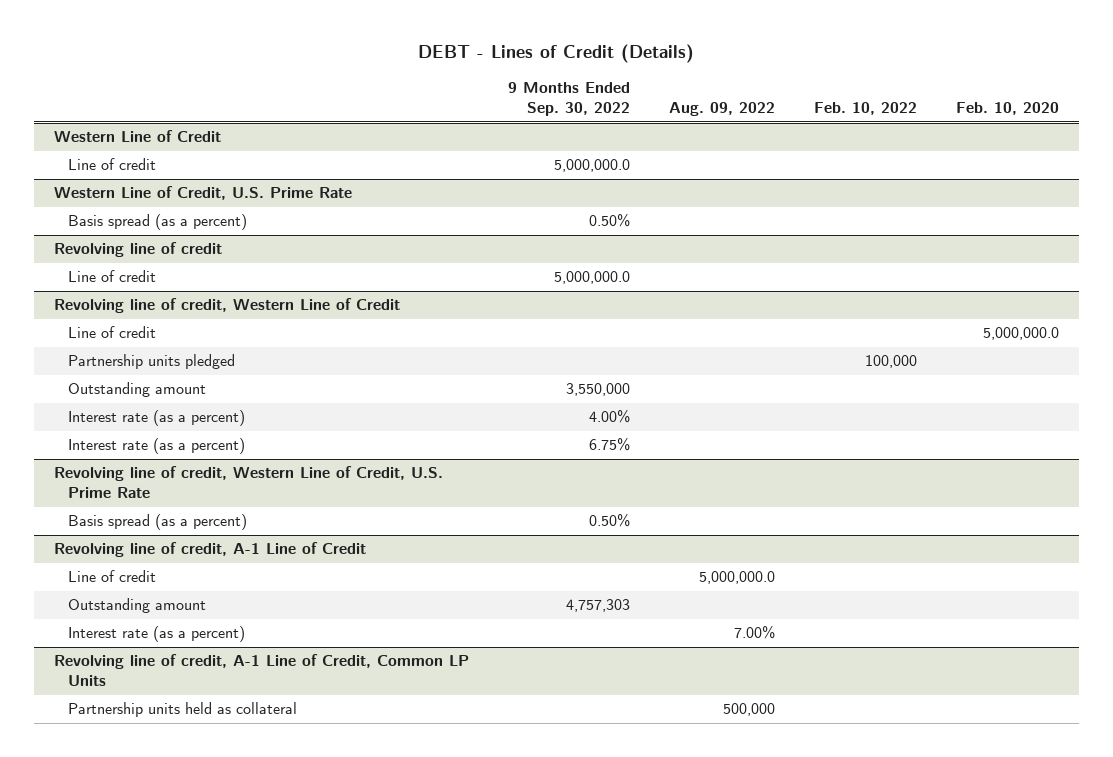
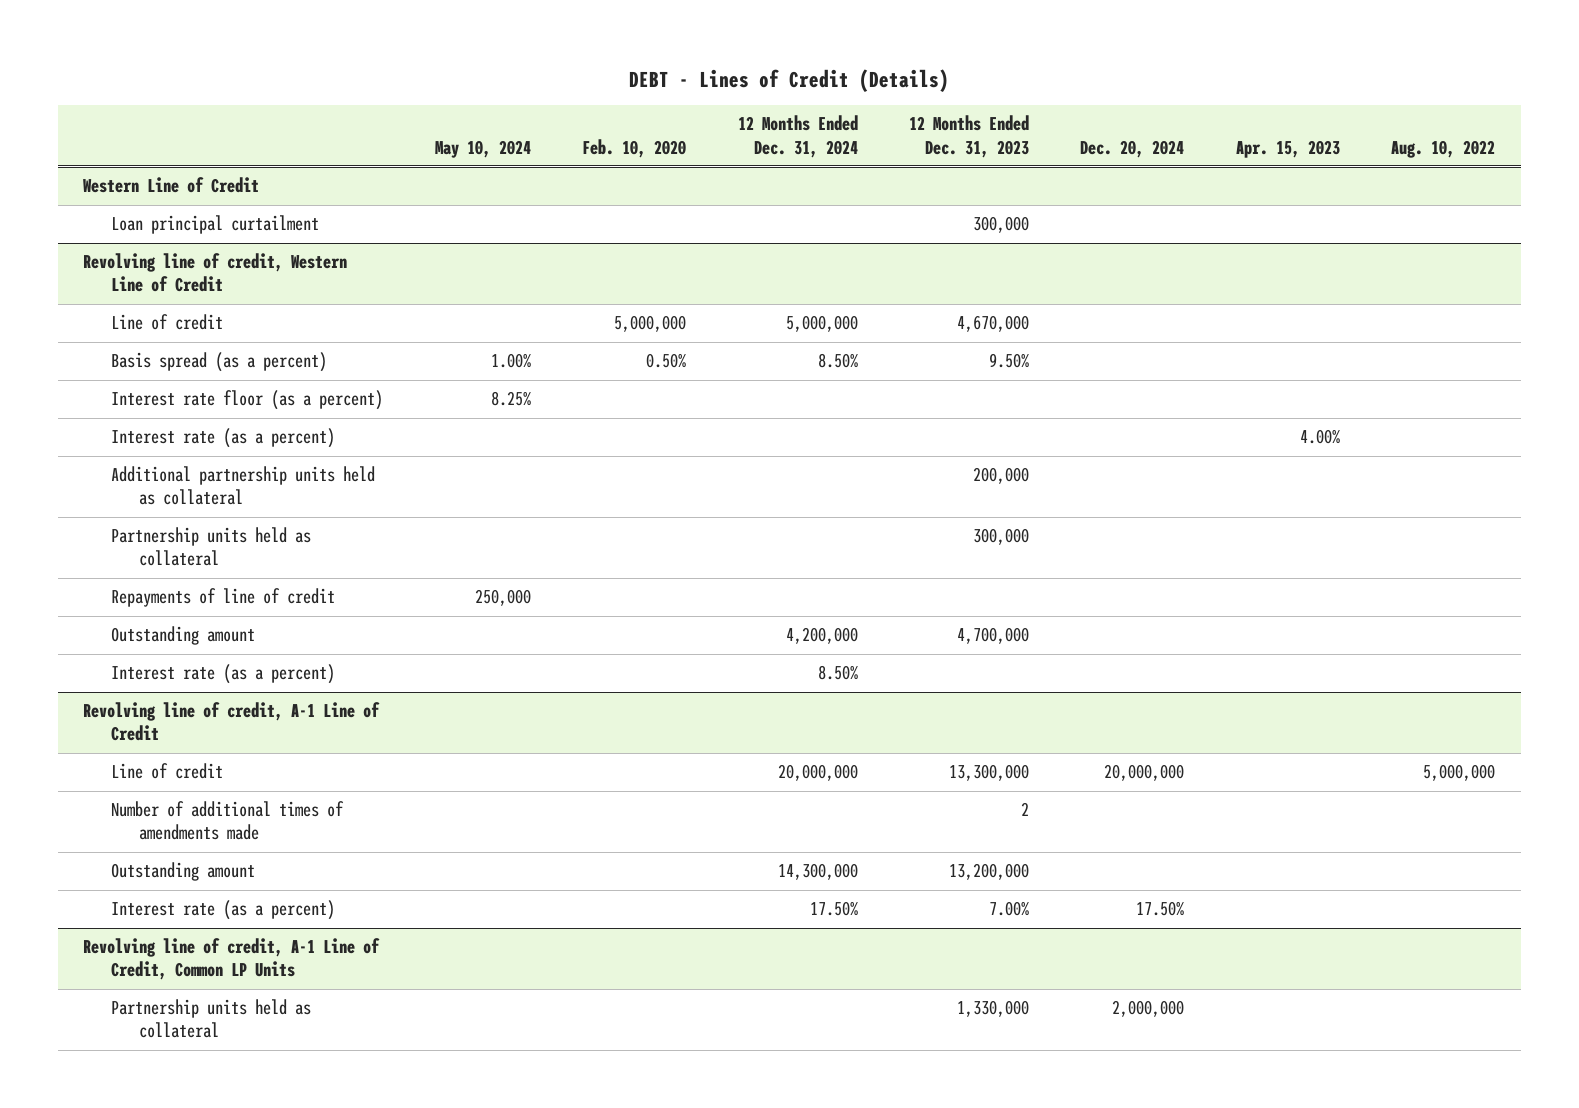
- | 9 Months Ended Sep. 30, 2022 | Aug. 09, 2022 | Feb. 10, 2022 | Feb. 10, 2020
+ | May 10, 2024 | Feb. 10, 2020 | 12 Months Ended Dec. 31, 2024 | 12 Months Ended Dec. 31, 2023 | Dec. 20, 2024 | Apr. 15, 2023 | Aug. 10, 2022
@ Western Line of Credit
- Line of credit | 5,000,000.0 | | |
- Western Line of Credit, U.S. Prime Rate
- Basis spread (as a percent) | 0.50% | | |
- Revolving line of credit
- Line of credit | 5,000,000.0 | | |
@ Western Line of Credit
+ Loan principal curtailment | | | | 300,000 | | |
@ Revolving line of credit, Western Line of Credit
- Line of credit | | | | 5,000,000.0
- Partnership units pledged | | | 100,000 |
+ Line of credit | | 5,000,000 | 5,000,000 | 4,670,000 | | |
+ Basis spread (as a percent) | 1.00% | 0.50% | 8.50% | 9.50% | | |
+ Interest rate floor (as a percent) | 8.25% | | | | | |
+ Additional partnership units held as collateral | | | | 200,000 | | |
+ Partnership units held as collateral | | | | 300,000 | | |
+ Repayments of line of credit | 250,000 | | | | | |
moved down: Outstanding amount | | | 4,200,000 | 4,700,000 | | |
- Revolving line of credit, Western Line of Credit, U.S. Prime Rate
- Basis spread (as a percent) | 0.50% | | |
@ Revolving line of credit, A-1 Line of Credit
+ Number of additional times of amendments made | | | | 2 | | |

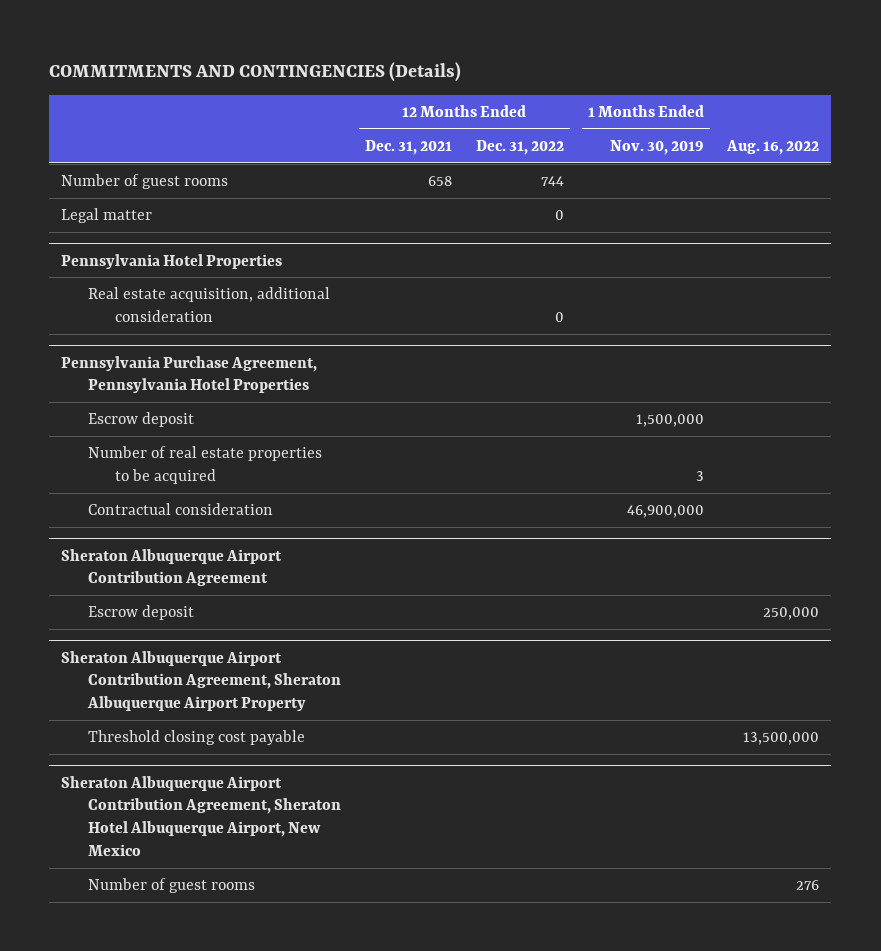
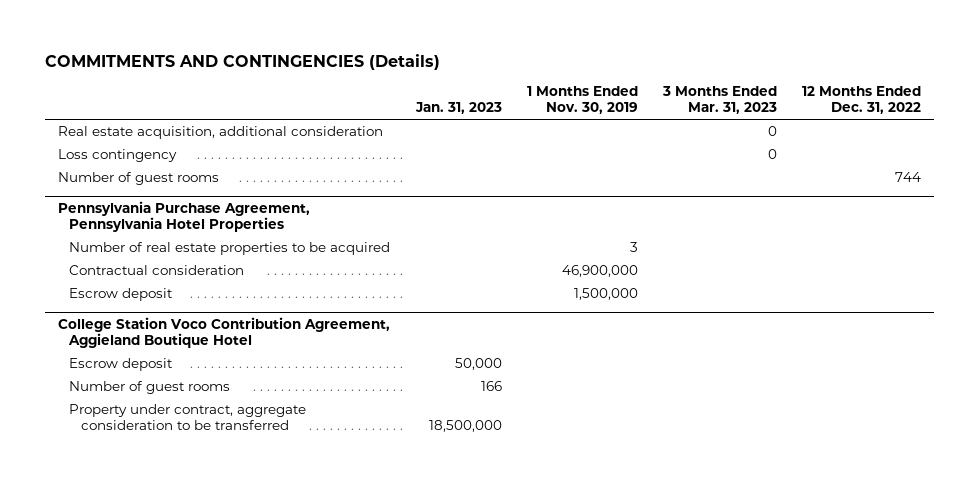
- | 12 Months Ended Dec. 31, 2021 | 12 Months Ended Dec. 31, 2022 | 1 Months Ended Nov. 30, 2019 | Aug. 16, 2022
+ | Jan. 31, 2023 | 1 Months Ended Nov. 30, 2019 | 3 Months Ended Mar. 31, 2023 | 12 Months Ended Dec. 31, 2022
+ Real estate acquisition, additional consideration | | | 0 |
+ Loss contingency | | | 0 |
- Legal matter | | 0 | |
- Pennsylvania Hotel Properties
- Real estate acquisition, additional consideration | | 0 | |
- Sheraton Albuquerque Airport Contribution Agreement
- Escrow deposit | | | | 250,000
- Sheraton Albuquerque Airport Contribution Agreement, Sheraton Albuquerque Airport Property
- Threshold closing cost payable | | | | 13,500,000
- Sheraton Albuquerque Airport Contribution Agreement, Sheraton Hotel Albuquerque Airport, New Mexico
- Number of guest rooms | | | | 276
@ Pennsylvania Purchase Agreement, Pennsylvania Hotel Properties
moved down: Escrow deposit | | 1,500,000 | |
+ College Station Voco Contribution Agreement, Aggieland Boutique Hotel
+ Escrow deposit | 50,000 | | |
+ Number of guest rooms | 166 | | |
+ Property under contract, aggregate consideration to be transferred | 18,500,000 | | |

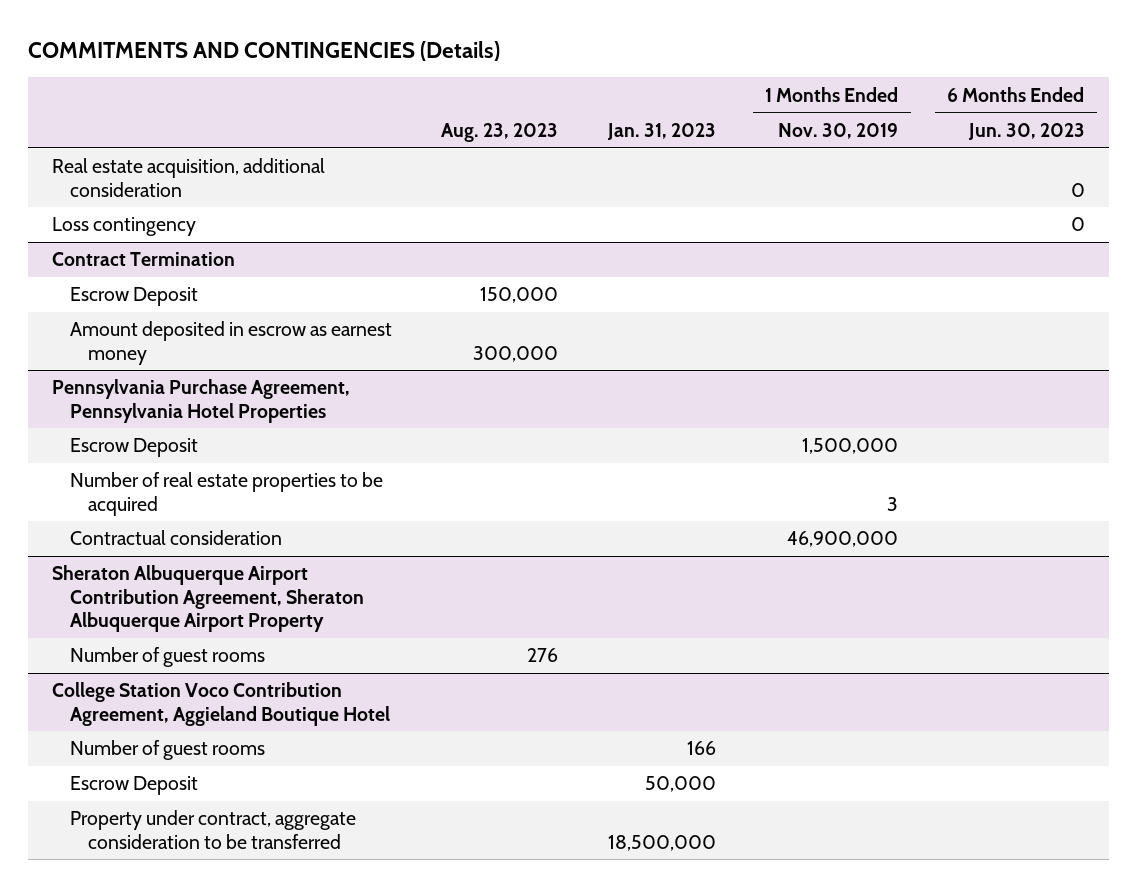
- | Jan. 31, 2023 | 1 Months Ended Nov. 30, 2019 | 3 Months Ended Mar. 31, 2023 | 12 Months Ended Dec. 31, 2022
+ | Aug. 23, 2023 | Jan. 31, 2023 | 1 Months Ended Nov. 30, 2019 | 6 Months Ended Jun. 30, 2023
- Number of guest rooms | | | | 744
+ Contract Termination
+ Escrow Deposit | 150,000 | | |
+ Amount deposited in escrow as earnest money | 300,000 | | |
@ Pennsylvania Purchase Agreement, Pennsylvania Hotel Properties
+ Escrow Deposit | | | 1,500,000 |
- Escrow deposit | | 1,500,000 | |
+ Sheraton Albuquerque Airport Contribution Agreement, Sheraton Albuquerque Airport Property
+ Number of guest rooms | 276 | | |
@ College Station Voco Contribution Agreement, Aggieland Boutique Hotel
- Escrow deposit | 50,000 | | |
+ Escrow Deposit | | 50,000 | |

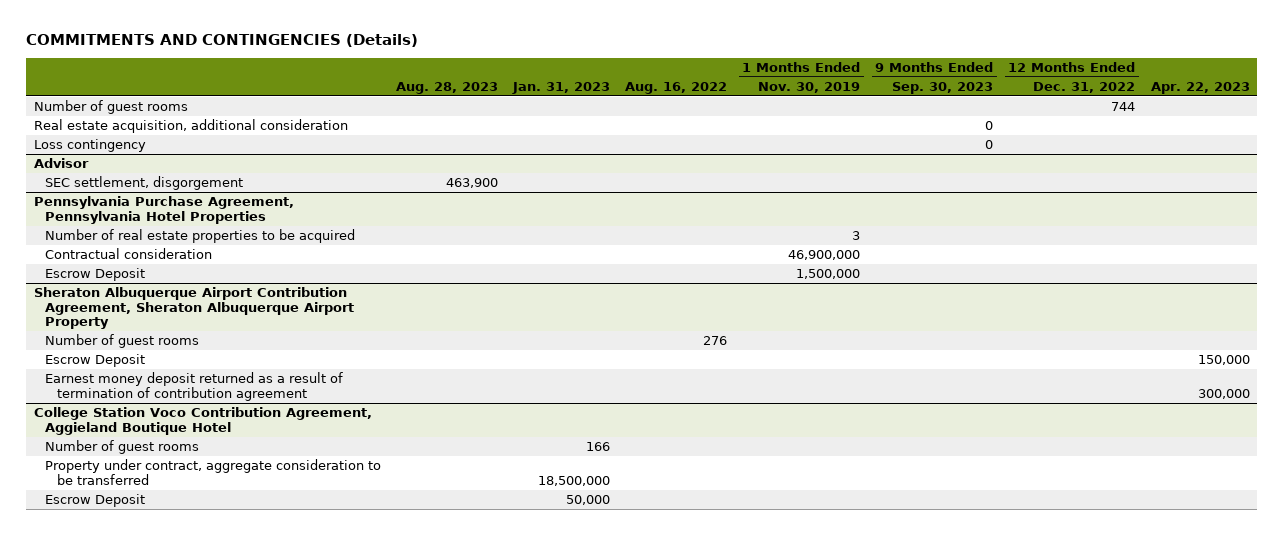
- | Aug. 23, 2023 | Jan. 31, 2023 | 1 Months Ended Nov. 30, 2019 | 6 Months Ended Jun. 30, 2023
+ | Aug. 28, 2023 | Jan. 31, 2023 | Aug. 16, 2022 | 1 Months Ended Nov. 30, 2019 | 9 Months Ended Sep. 30, 2023 | 12 Months Ended Dec. 31, 2022 | Apr. 22, 2023
+ Number of guest rooms | | | | | | 744 |
- Contract Termination
- Escrow Deposit | 150,000 | | |
- Amount deposited in escrow as earnest money | 300,000 | | |
+ Advisor
+ SEC settlement, disgorgement | 463,900 | | | | | |
@ Pennsylvania Purchase Agreement, Pennsylvania Hotel Properties
moved down: Escrow Deposit | | | | 1,500,000 | | |
@ Sheraton Albuquerque Airport Contribution Agreement, Sheraton Albuquerque Airport Property
+ Escrow Deposit | | | | | | | 150,000
+ Earnest money deposit returned as a result of termination of contribution agreement | | | | | | | 300,000
@ College Station Voco Contribution Agreement, Aggieland Boutique Hotel
moved down: Escrow Deposit | | 50,000 | | | | |

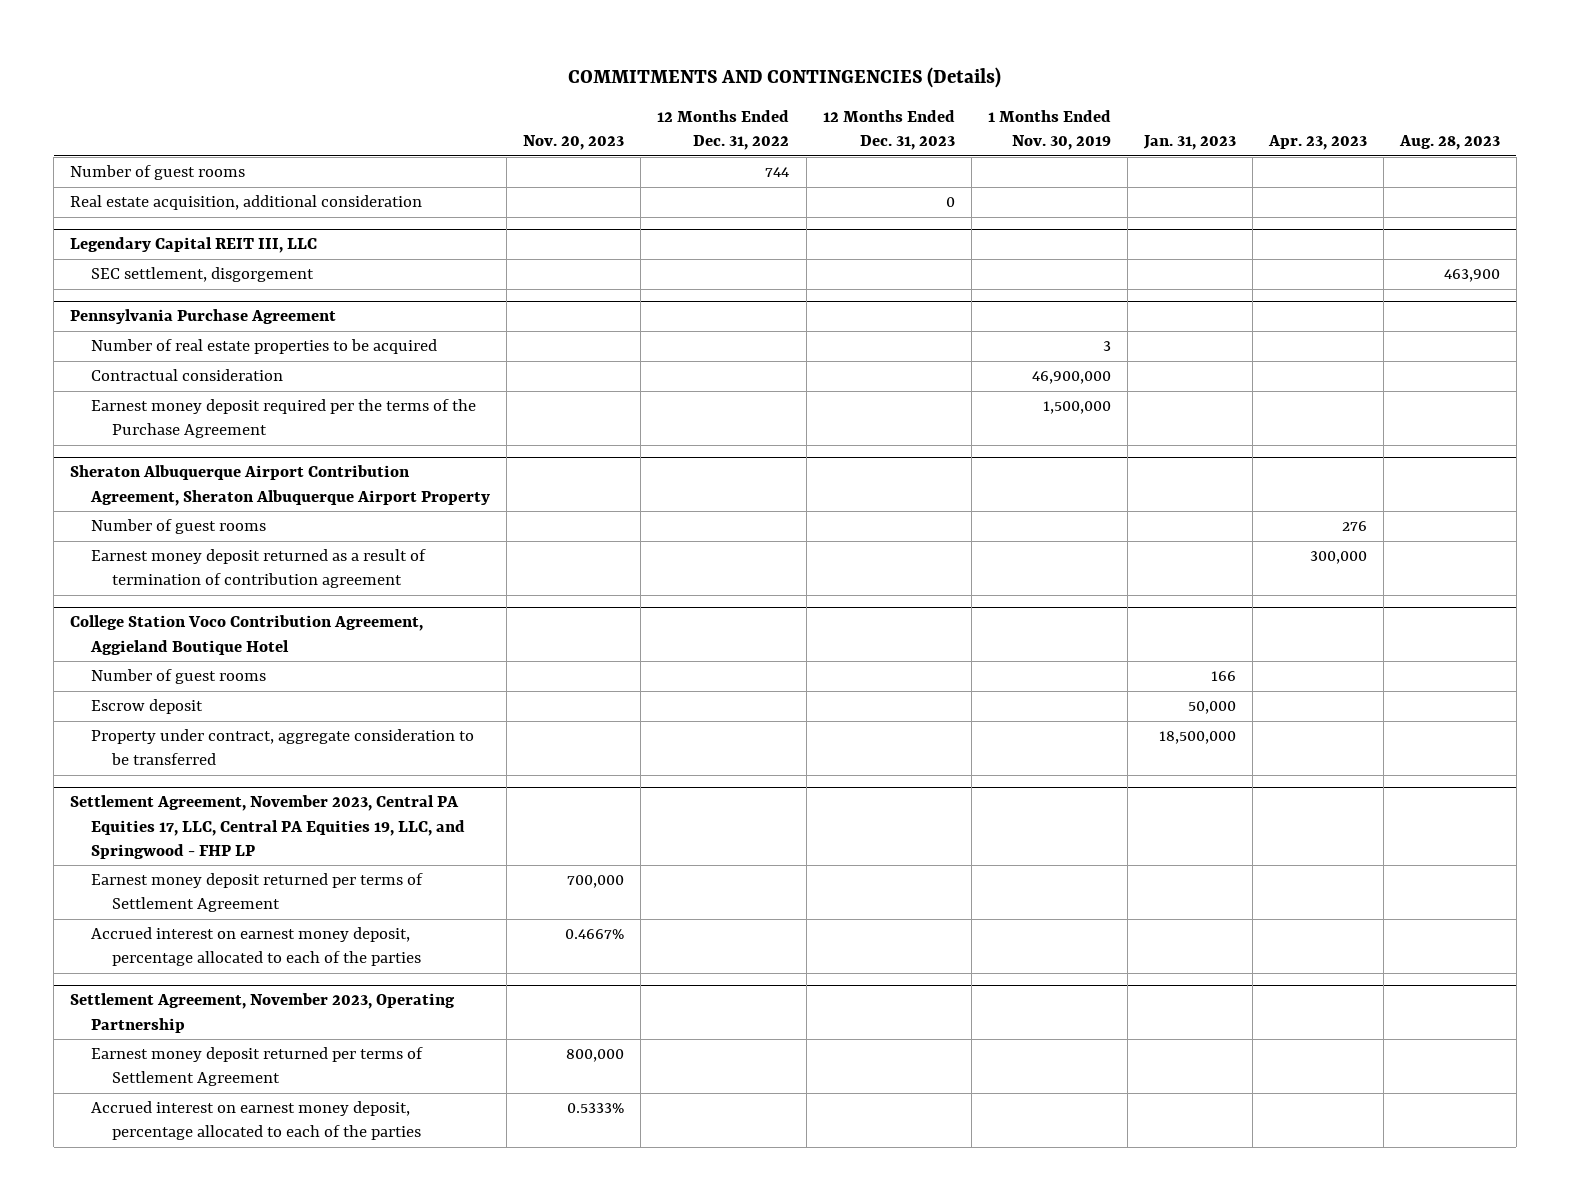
- | Aug. 28, 2023 | Jan. 31, 2023 | Aug. 16, 2022 | 1 Months Ended Nov. 30, 2019 | 9 Months Ended Sep. 30, 2023 | 12 Months Ended Dec. 31, 2022 | Apr. 22, 2023
+ | Nov. 20, 2023 | 12 Months Ended Dec. 31, 2022 | 12 Months Ended Dec. 31, 2023 | 1 Months Ended Nov. 30, 2019 | Jan. 31, 2023 | Apr. 23, 2023 | Aug. 28, 2023
- Loss contingency | | | | | 0 | |
- Advisor
+ Legendary Capital REIT III, LLC
- Pennsylvania Purchase Agreement, Pennsylvania Hotel Properties
+ Pennsylvania Purchase Agreement
- Escrow Deposit | | | | 1,500,000 | | |
+ Earnest money deposit required per the terms of the Purchase Agreement | | | | 1,500,000 | | |
@ Sheraton Albuquerque Airport Contribution Agreement, Sheraton Albuquerque Airport Property
- Escrow Deposit | | | | | | | 150,000
@ College Station Voco Contribution Agreement, Aggieland Boutique Hotel
+ Escrow deposit | | | | | 50,000 | |
- Escrow Deposit | | 50,000 | | | | |
+ Settlement Agreement, November 2023, Central PA Equities 17, LLC, Central PA Equities 19, LLC, and Springwood - FHP LP
+ Earnest money deposit returned per terms of Settlement Agreement | 700,000 | | | | | |
+ Accrued interest on earnest money deposit, percentage allocated to each of the parties | 0.4667% | | | | | |
+ Settlement Agreement, November 2023, Operating Partnership
+ Earnest money deposit returned per terms of Settlement Agreement | 800,000 | | | | | |
+ Accrued interest on earnest money deposit, percentage allocated to each of the parties | 0.5333% | | | | | |

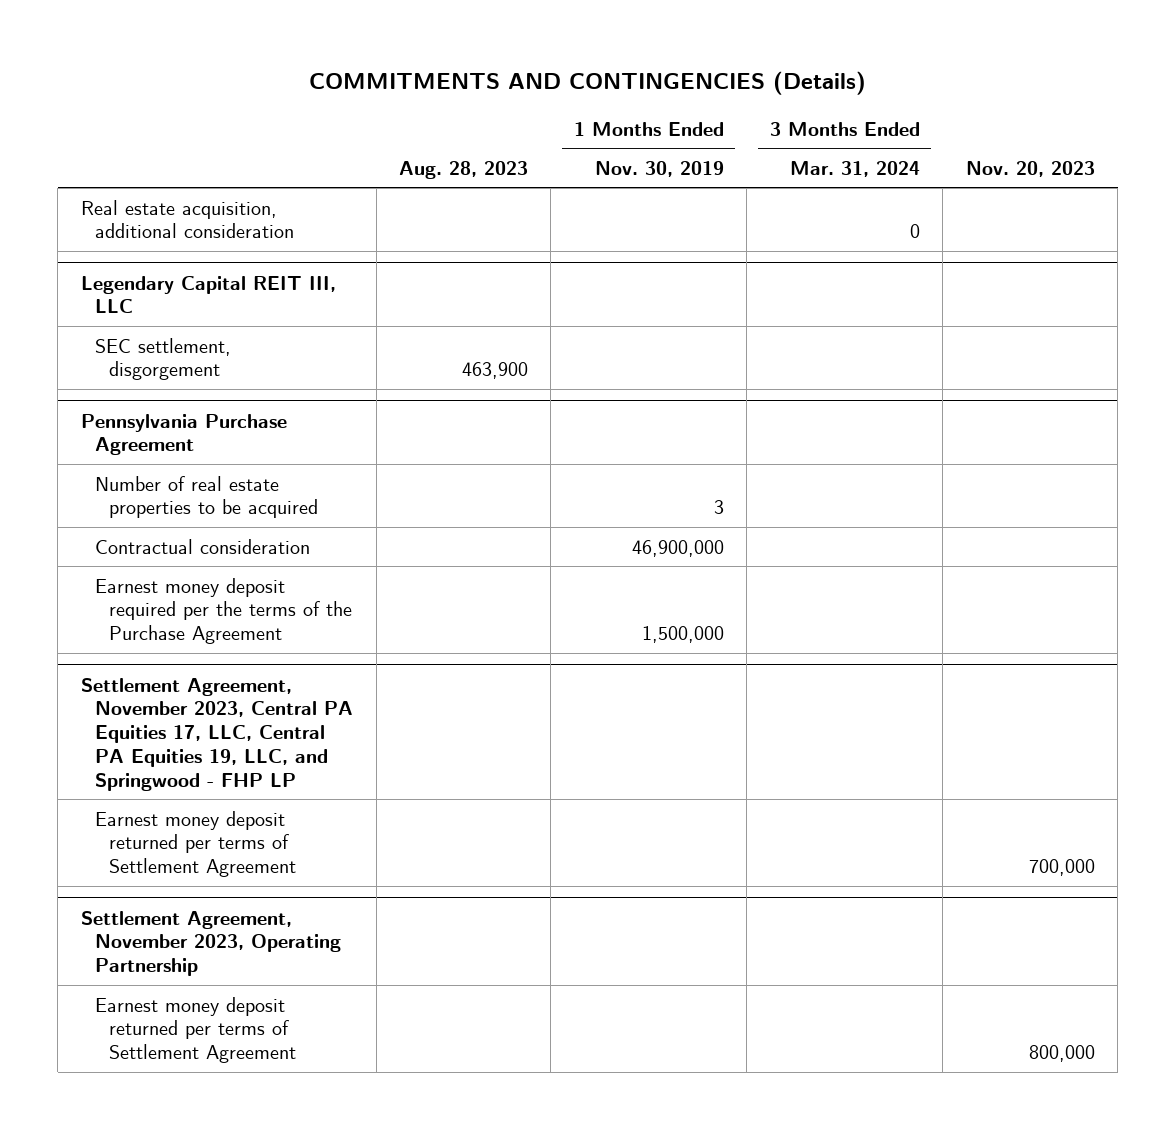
- | Nov. 20, 2023 | 12 Months Ended Dec. 31, 2022 | 12 Months Ended Dec. 31, 2023 | 1 Months Ended Nov. 30, 2019 | Jan. 31, 2023 | Apr. 23, 2023 | Aug. 28, 2023
+ | Aug. 28, 2023 | 1 Months Ended Nov. 30, 2019 | 3 Months Ended Mar. 31, 2024 | Nov. 20, 2023
- Number of guest rooms | | 744 | | | | |
- Sheraton Albuquerque Airport Contribution Agreement, Sheraton Albuquerque Airport Property
- Number of guest rooms | | | | | | 276 |
- Earnest money deposit returned as a result of termination of contribution agreement | | | | | | 300,000 |
- College Station Voco Contribution Agreement, Aggieland Boutique Hotel
- Number of guest rooms | | | | | 166 | |
- Escrow deposit | | | | | 50,000 | |
- Property under contract, aggregate consideration to be transferred | | | | | 18,500,000 | |
@ Settlement Agreement, November 2023, Central PA Equities 17, LLC, Central PA Equities 19, LLC, and Springwood - FHP LP
- Accrued interest on earnest money deposit, percentage allocated to each of the parties | 0.4667% | | | | | |
@ Settlement Agreement, November 2023, Operating Partnership
- Accrued interest on earnest money deposit, percentage allocated to each of the parties | 0.5333% | | | | | |

